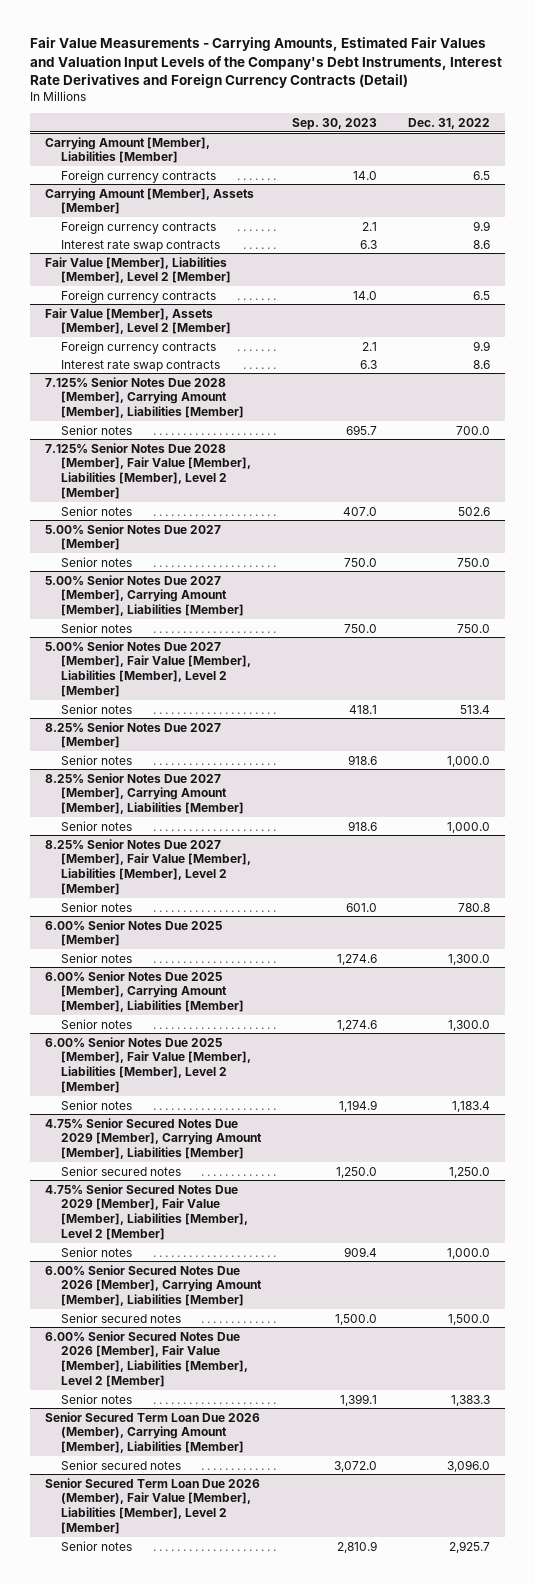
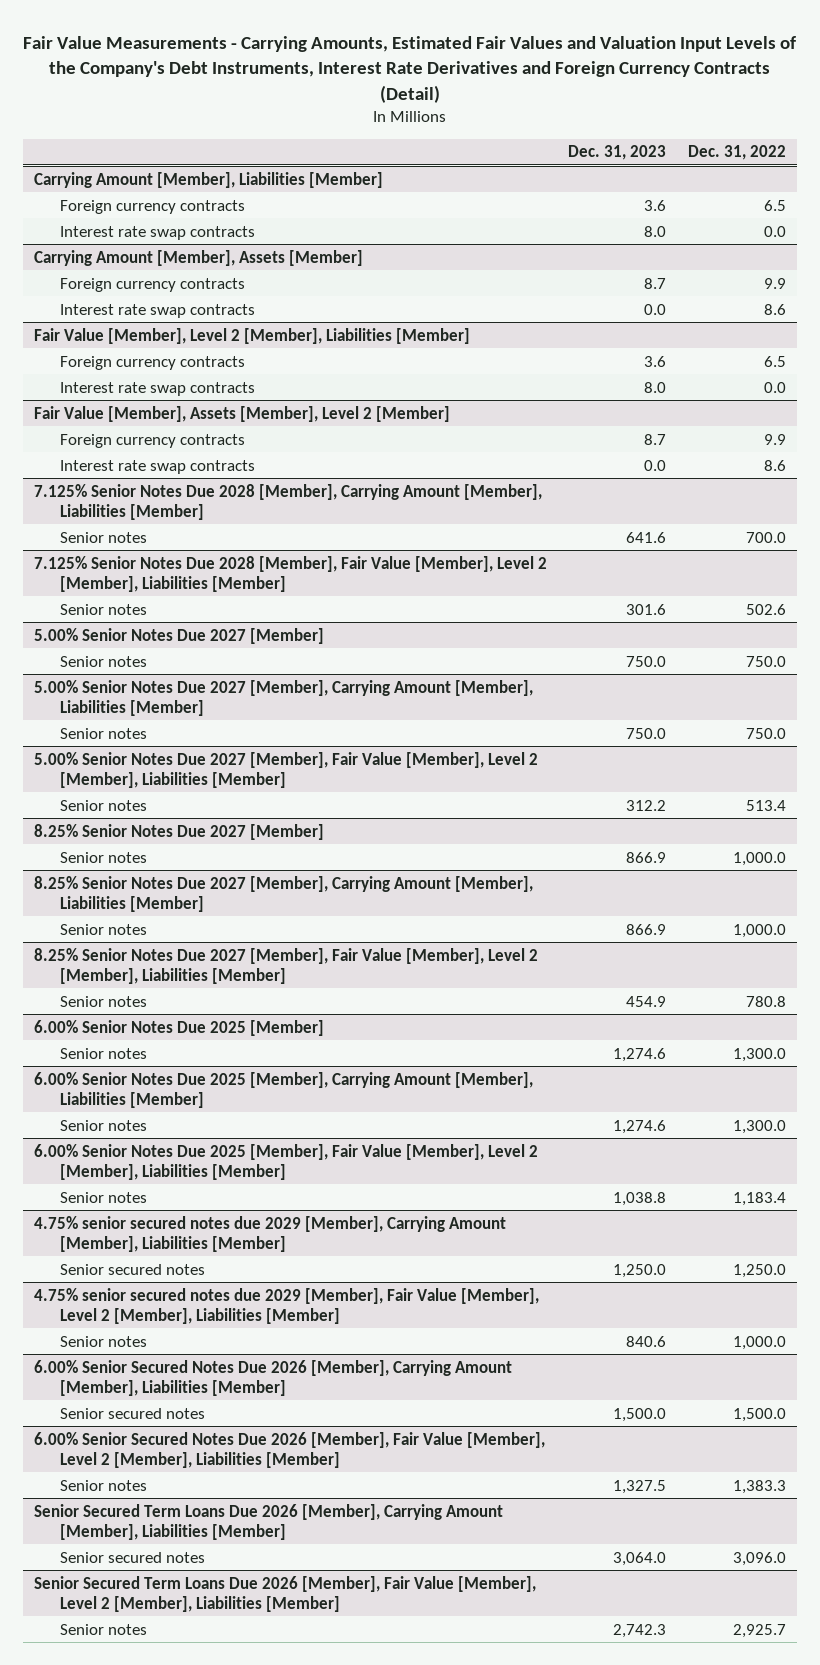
- | Sep. 30, 2023 | Dec. 31, 2022
+ | Dec. 31, 2023 | Dec. 31, 2022
@ Carrying Amount [Member], Liabilities [Member]
+ Interest rate swap contracts | 8.0 | 0.0
- Fair Value [Member], Liabilities [Member], Level 2 [Member]
+ Fair Value [Member], Level 2 [Member], Liabilities [Member]
+ Interest rate swap contracts | 8.0 | 0.0
- 7.125% Senior Notes Due 2028 [Member], Fair Value [Member], Liabilities [Member], Level 2 [Member]
+ 7.125% Senior Notes Due 2028 [Member], Fair Value [Member], Level 2 [Member], Liabilities [Member]
- 5.00% Senior Notes Due 2027 [Member], Fair Value [Member], Liabilities [Member], Level 2 [Member]
+ 5.00% Senior Notes Due 2027 [Member], Fair Value [Member], Level 2 [Member], Liabilities [Member]
- 8.25% Senior Notes Due 2027 [Member], Fair Value [Member], Liabilities [Member], Level 2 [Member]
+ 8.25% Senior Notes Due 2027 [Member], Fair Value [Member], Level 2 [Member], Liabilities [Member]
- 6.00% Senior Notes Due 2025 [Member], Fair Value [Member], Liabilities [Member], Level 2 [Member]
+ 6.00% Senior Notes Due 2025 [Member], Fair Value [Member], Level 2 [Member], Liabilities [Member]
- 4.75% Senior Secured Notes Due 2029 [Member], Carrying Amount [Member], Liabilities [Member]
+ 4.75% senior secured notes due 2029 [Member], Carrying Amount [Member], Liabilities [Member]
- 4.75% Senior Secured Notes Due 2029 [Member], Fair Value [Member], Liabilities [Member], Level 2 [Member]
+ 4.75% senior secured notes due 2029 [Member], Fair Value [Member], Level 2 [Member], Liabilities [Member]
- 6.00% Senior Secured Notes Due 2026 [Member], Fair Value [Member], Liabilities [Member], Level 2 [Member]
+ 6.00% Senior Secured Notes Due 2026 [Member], Fair Value [Member], Level 2 [Member], Liabilities [Member]
- Senior Secured Term Loan Due 2026 (Member), Carrying Amount [Member], Liabilities [Member]
+ Senior Secured Term Loans Due 2026 [Member], Carrying Amount [Member], Liabilities [Member]
- Senior Secured Term Loan Due 2026 (Member), Fair Value [Member], Liabilities [Member], Level 2 [Member]
+ Senior Secured Term Loans Due 2026 [Member], Fair Value [Member], Level 2 [Member], Liabilities [Member]

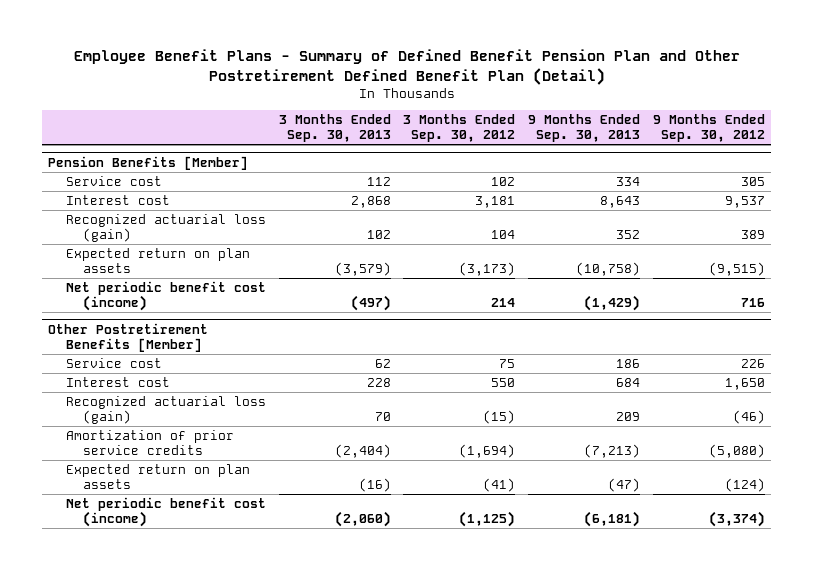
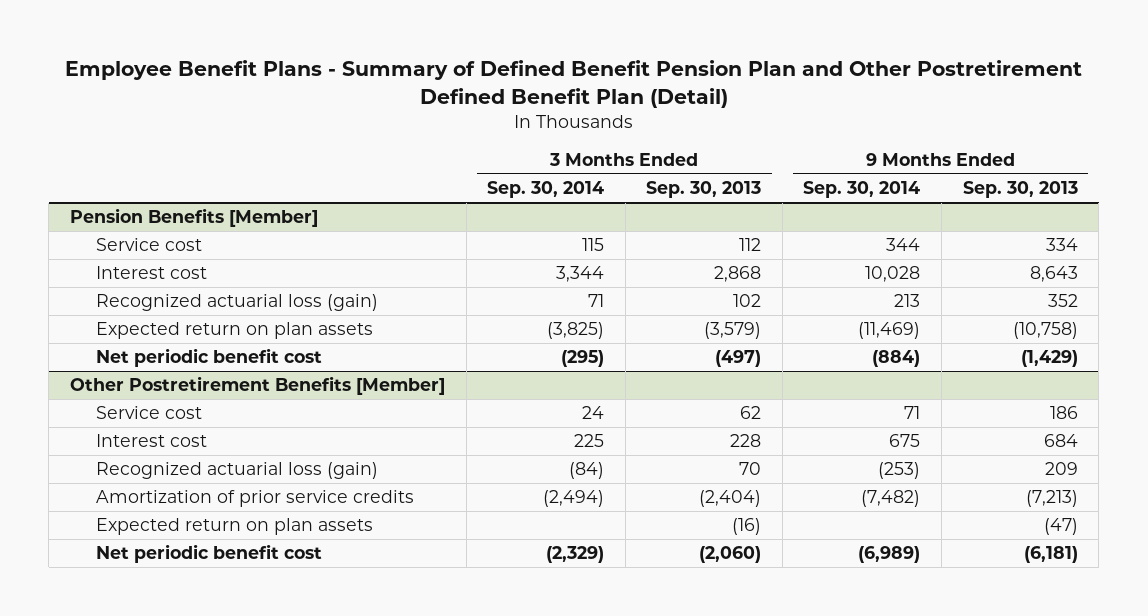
- | 3 Months Ended Sep. 30, 2013 | 3 Months Ended Sep. 30, 2012 | 9 Months Ended Sep. 30, 2013 | 9 Months Ended Sep. 30, 2012
+ | 3 Months Ended Sep. 30, 2014 | 3 Months Ended Sep. 30, 2013 | 9 Months Ended Sep. 30, 2014 | 9 Months Ended Sep. 30, 2013
@ Pension Benefits [Member]
- Net periodic benefit cost (income) | (497) | 214 | (1,429) | 716
+ Net periodic benefit cost | (295) | (497) | (884) | (1,429)
@ Other Postretirement Benefits [Member]
- Net periodic benefit cost (income) | (2,060) | (1,125) | (6,181) | (3,374)
+ Net periodic benefit cost | (2,329) | (2,060) | (6,989) | (6,181)

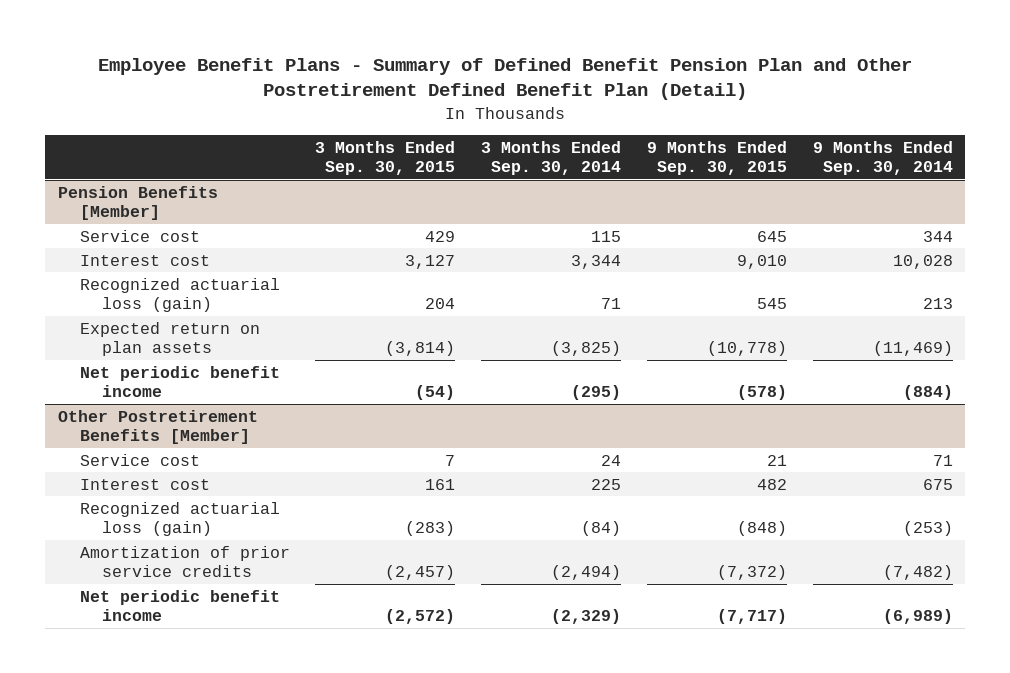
- | 3 Months Ended Sep. 30, 2014 | 3 Months Ended Sep. 30, 2013 | 9 Months Ended Sep. 30, 2014 | 9 Months Ended Sep. 30, 2013
+ | 3 Months Ended Sep. 30, 2015 | 3 Months Ended Sep. 30, 2014 | 9 Months Ended Sep. 30, 2015 | 9 Months Ended Sep. 30, 2014
@ Pension Benefits [Member]
- Net periodic benefit cost | (295) | (497) | (884) | (1,429)
+ Net periodic benefit income | (54) | (295) | (578) | (884)
@ Other Postretirement Benefits [Member]
- Expected return on plan assets | | (16) | | (47)
- Net periodic benefit cost | (2,329) | (2,060) | (6,989) | (6,181)
+ Net periodic benefit income | (2,572) | (2,329) | (7,717) | (6,989)

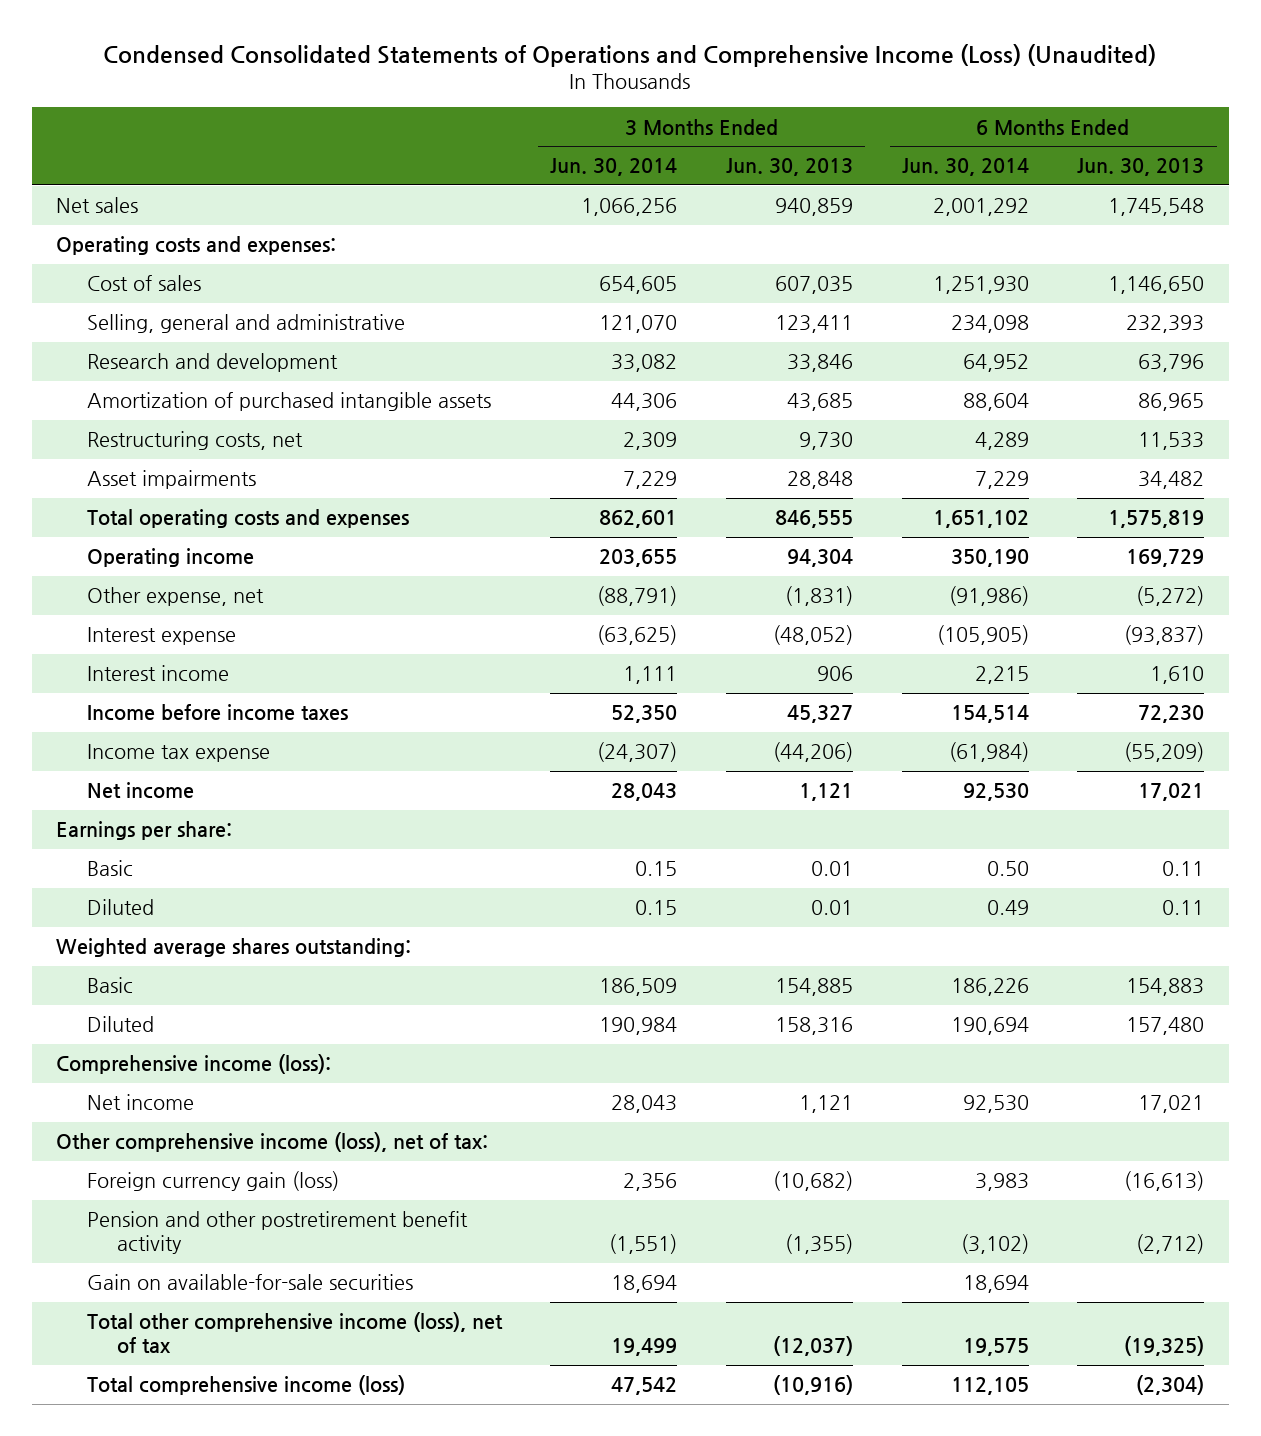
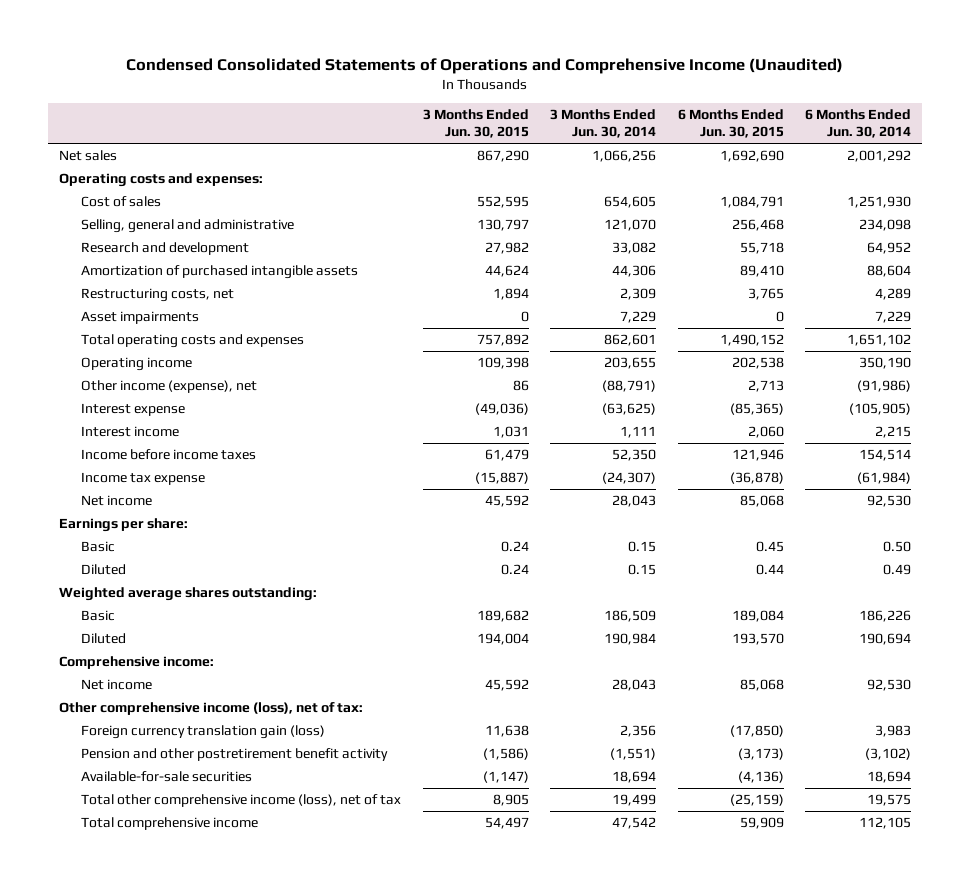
- Condensed Consolidated Statements of Operations and Comprehensive Income (Loss) (Unaudited)
+ Condensed Consolidated Statements of Operations and Comprehensive Income (Unaudited)
- | 3 Months Ended Jun. 30, 2014 | 3 Months Ended Jun. 30, 2013 | 6 Months Ended Jun. 30, 2014 | 6 Months Ended Jun. 30, 2013
+ | 3 Months Ended Jun. 30, 2015 | 3 Months Ended Jun. 30, 2014 | 6 Months Ended Jun. 30, 2015 | 6 Months Ended Jun. 30, 2014
- Other expense, net | (88,791) | (1,831) | (91,986) | (5,272)
+ Other income (expense), net | 86 | (88,791) | 2,713 | (91,986)
- Comprehensive income (loss):
+ Comprehensive income:
- Foreign currency gain (loss) | 2,356 | (10,682) | 3,983 | (16,613)
+ Foreign currency translation gain (loss) | 11,638 | 2,356 | (17,850) | 3,983
- Gain on available-for-sale securities | 18,694 | | 18,694 |
+ Available-for-sale securities | (1,147) | 18,694 | (4,136) | 18,694
- Total comprehensive income (loss) | 47,542 | (10,916) | 112,105 | (2,304)
+ Total comprehensive income | 54,497 | 47,542 | 59,909 | 112,105

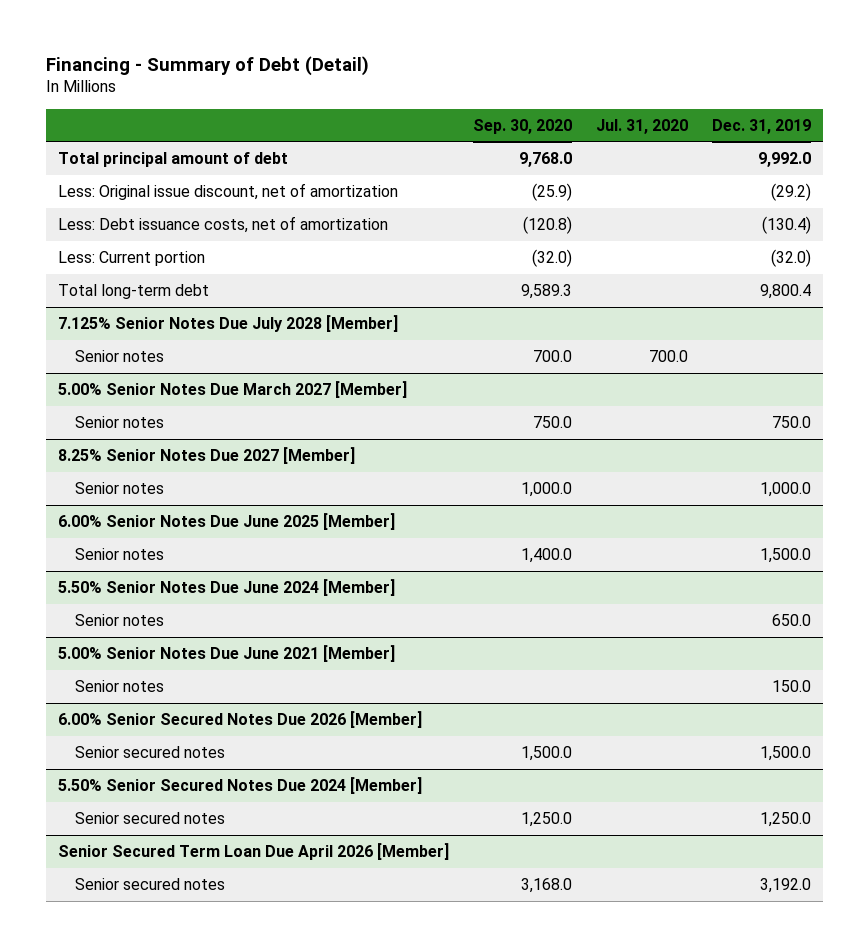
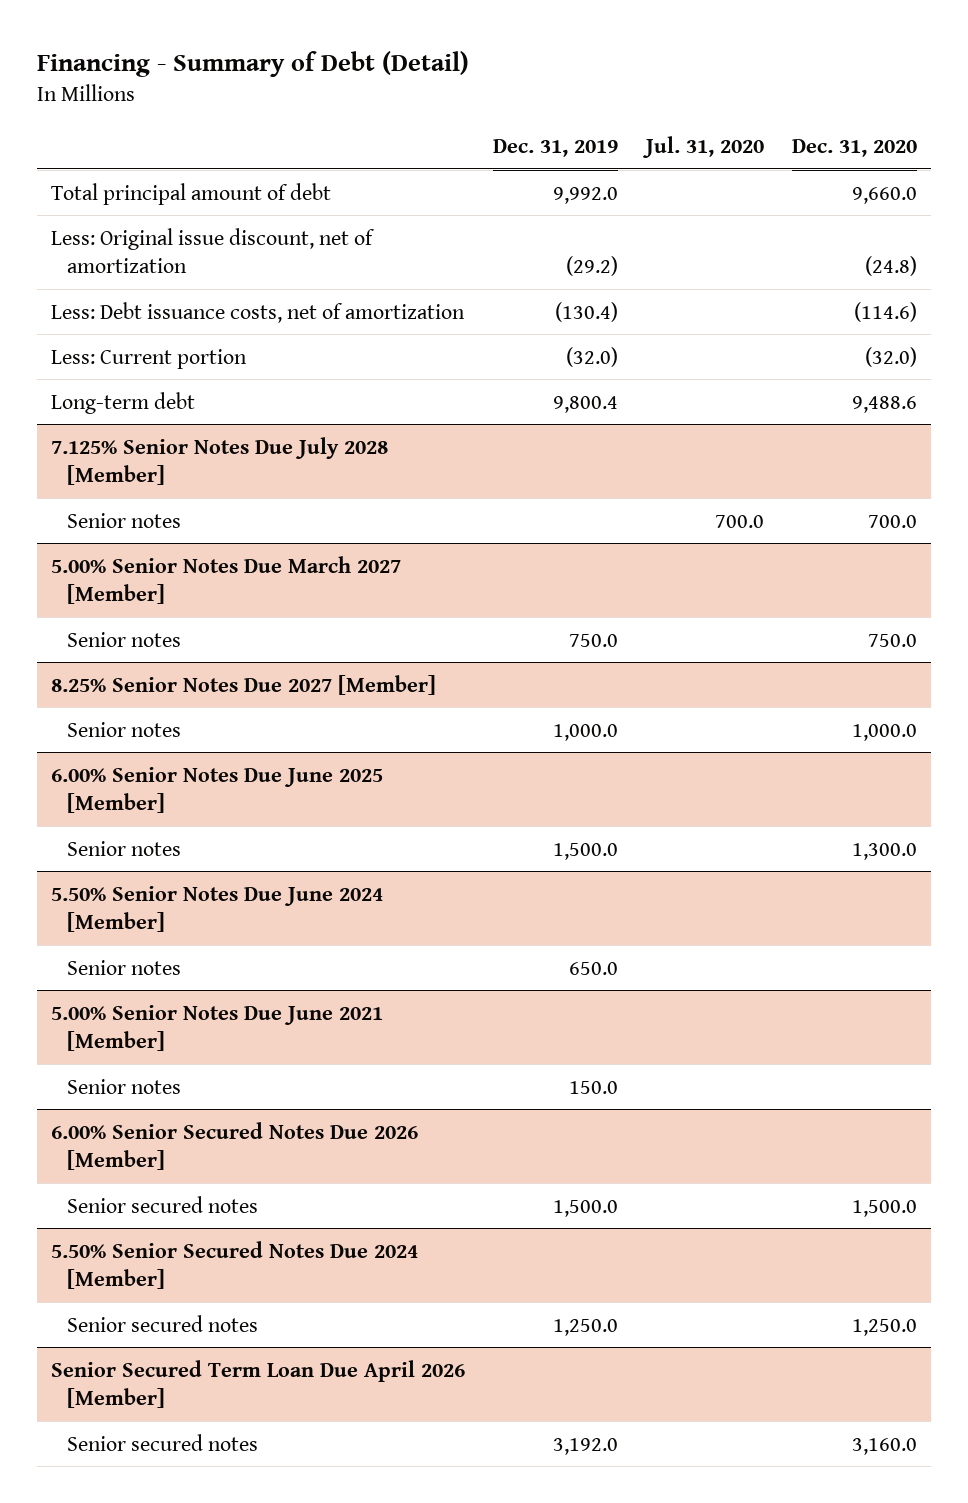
- | Sep. 30, 2020 | Jul. 31, 2020 | Dec. 31, 2019
+ | Dec. 31, 2019 | Jul. 31, 2020 | Dec. 31, 2020
- Total long-term debt | 9,589.3 | | 9,800.4
+ Long-term debt | 9,800.4 | | 9,488.6

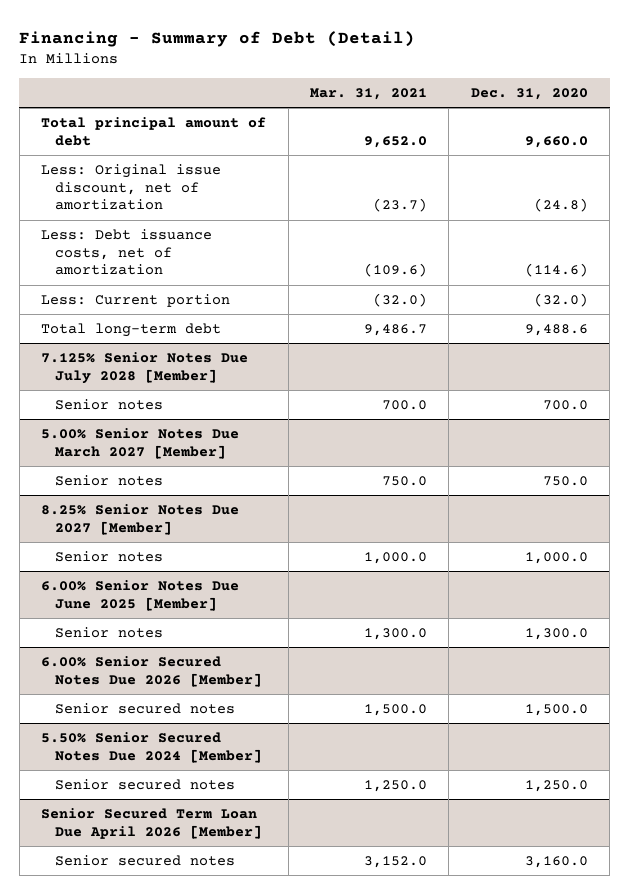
- | Dec. 31, 2019 | Jul. 31, 2020 | Dec. 31, 2020
+ | Mar. 31, 2021 | Dec. 31, 2020
- Long-term debt | 9,800.4 | | 9,488.6
+ Total long-term debt | 9,486.7 | 9,488.6
- 5.50% Senior Notes Due June 2024 [Member]
- Senior notes | 650.0 | |
- 5.00% Senior Notes Due June 2021 [Member]
- Senior notes | 150.0 | |

